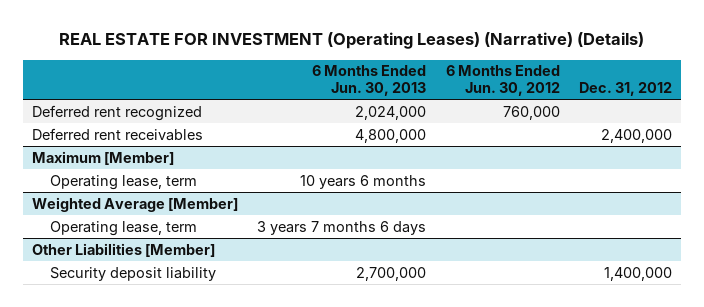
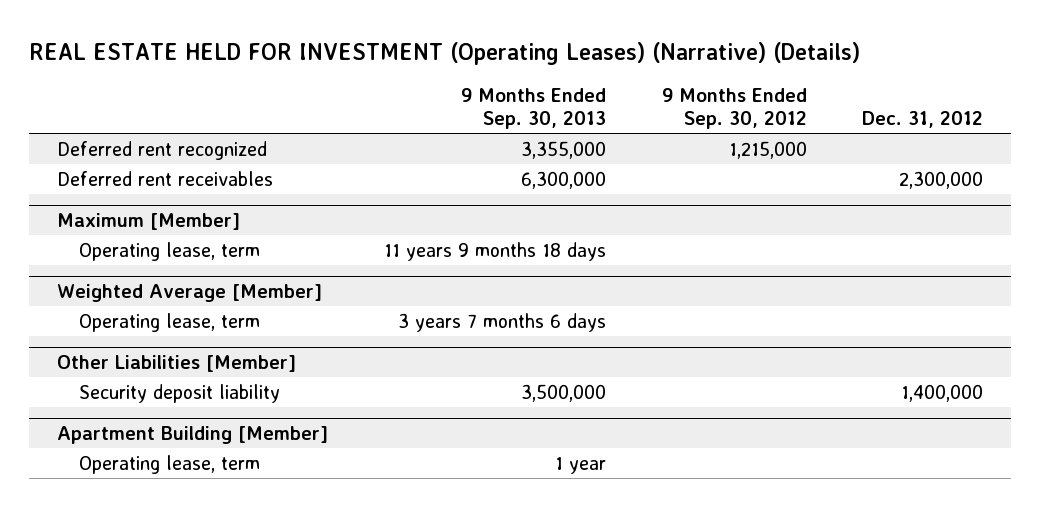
- REAL ESTATE FOR INVESTMENT (Operating Leases) (Narrative) (Details)
+ REAL ESTATE HELD FOR INVESTMENT (Operating Leases) (Narrative) (Details)
- | 6 Months Ended Jun. 30, 2013 | 6 Months Ended Jun. 30, 2012 | Dec. 31, 2012
+ | 9 Months Ended Sep. 30, 2013 | 9 Months Ended Sep. 30, 2012 | Dec. 31, 2012
- Deferred rent receivables | 4,800,000 | | 2,400,000
+ Deferred rent receivables | 6,300,000 | | 2,300,000
+ Apartment Building [Member]
+ Operating lease, term | 1 year | |

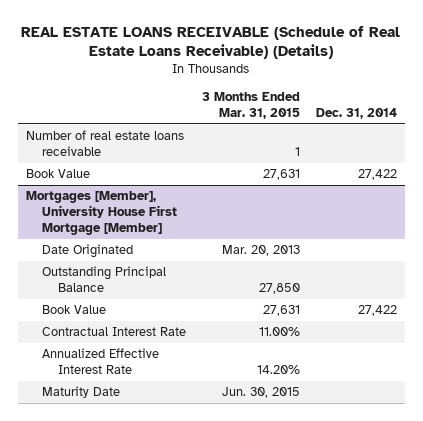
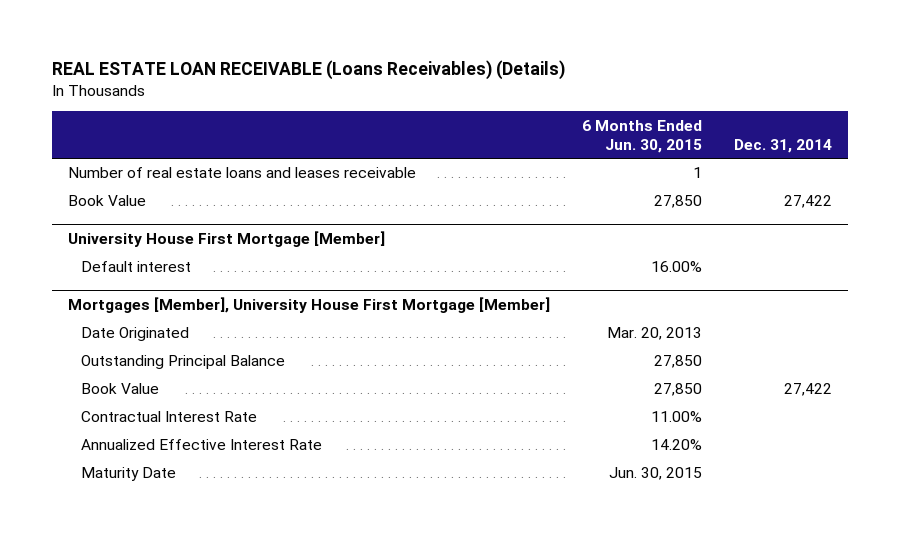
- REAL ESTATE LOANS RECEIVABLE (Schedule of Real Estate Loans Receivable) (Details)
+ REAL ESTATE LOAN RECEIVABLE (Loans Receivables) (Details)
- | 3 Months Ended Mar. 31, 2015 | Dec. 31, 2014
+ | 6 Months Ended Jun. 30, 2015 | Dec. 31, 2014
- Number of real estate loans receivable | 1 |
+ Number of real estate loans and leases receivable | 1 |
+ University House First Mortgage [Member]
+ Default interest | 16.00% |

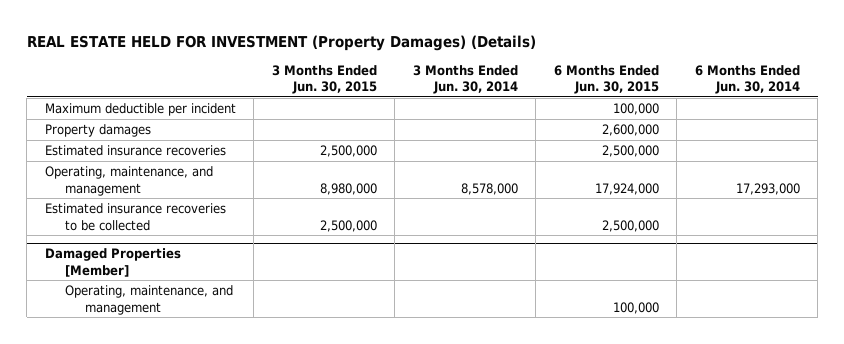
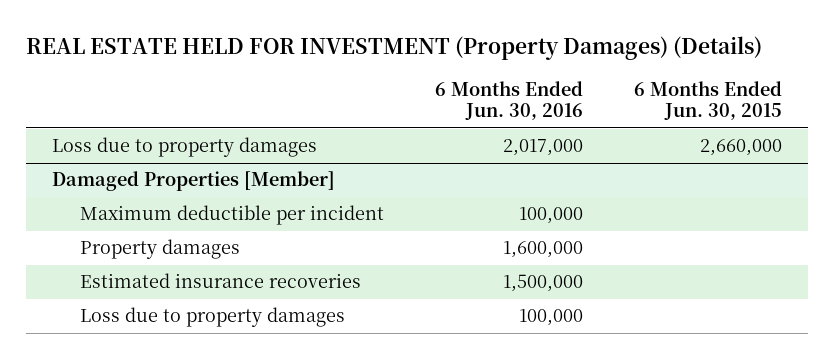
- | 3 Months Ended Jun. 30, 2015 | 3 Months Ended Jun. 30, 2014 | 6 Months Ended Jun. 30, 2015 | 6 Months Ended Jun. 30, 2014
+ | 6 Months Ended Jun. 30, 2016 | 6 Months Ended Jun. 30, 2015
- Maximum deductible per incident | | | 100,000 |
- Property damages | | | 2,600,000 |
- Estimated insurance recoveries | 2,500,000 | | 2,500,000 |
- Operating, maintenance, and management | 8,980,000 | 8,578,000 | 17,924,000 | 17,293,000
- Estimated insurance recoveries to be collected | 2,500,000 | | 2,500,000 |
+ Loss due to property damages | 2,017,000 | 2,660,000
@ Damaged Properties [Member]
- Operating, maintenance, and management | | | 100,000 |
+ Maximum deductible per incident | 100,000 |
+ Property damages | 1,600,000 |
+ Estimated insurance recoveries | 1,500,000 |
+ Loss due to property damages | 100,000 |

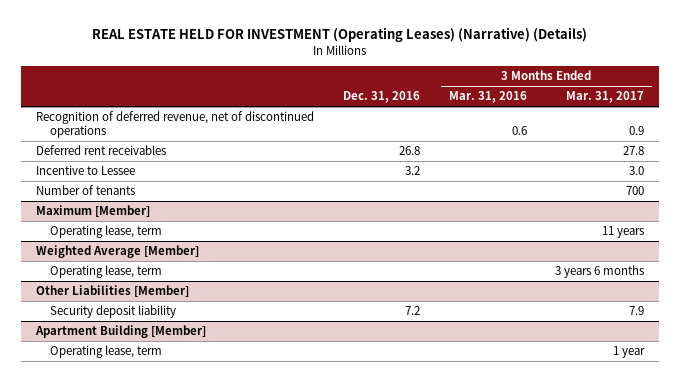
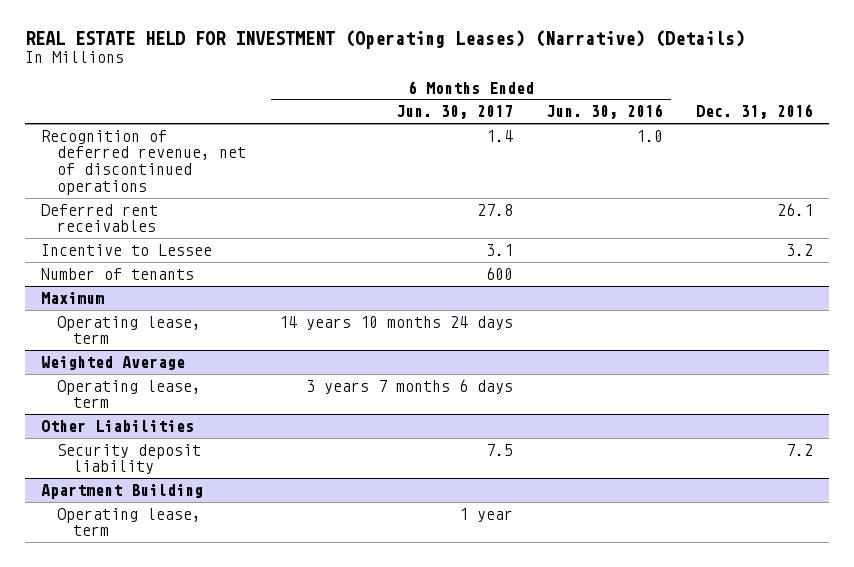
- | Dec. 31, 2016 | 3 Months Ended Mar. 31, 2016 | 3 Months Ended Mar. 31, 2017
+ | 6 Months Ended Jun. 30, 2017 | 6 Months Ended Jun. 30, 2016 | Dec. 31, 2016
- Deferred rent receivables | 26.8 | | 27.8
+ Deferred rent receivables | 27.8 | | 26.1
- Maximum [Member]
+ Maximum
- Weighted Average [Member]
+ Weighted Average
- Other Liabilities [Member]
+ Other Liabilities
- Apartment Building [Member]
+ Apartment Building

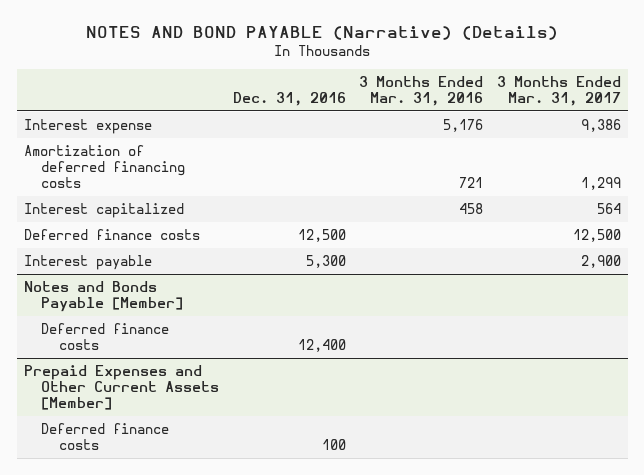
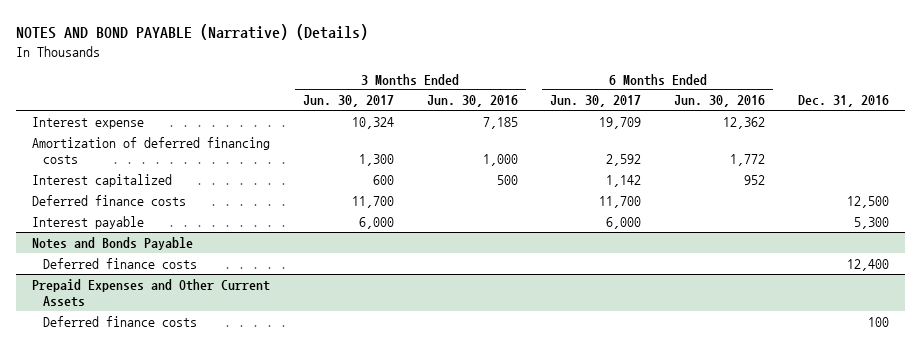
- | Dec. 31, 2016 | 3 Months Ended Mar. 31, 2016 | 3 Months Ended Mar. 31, 2017
+ | 3 Months Ended Jun. 30, 2017 | 3 Months Ended Jun. 30, 2016 | 6 Months Ended Jun. 30, 2017 | 6 Months Ended Jun. 30, 2016 | Dec. 31, 2016
- Notes and Bonds Payable [Member]
+ Notes and Bonds Payable
- Prepaid Expenses and Other Current Assets [Member]
+ Prepaid Expenses and Other Current Assets

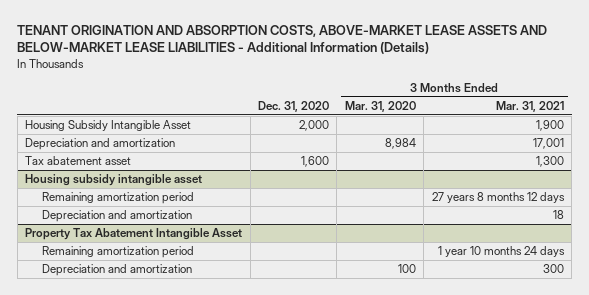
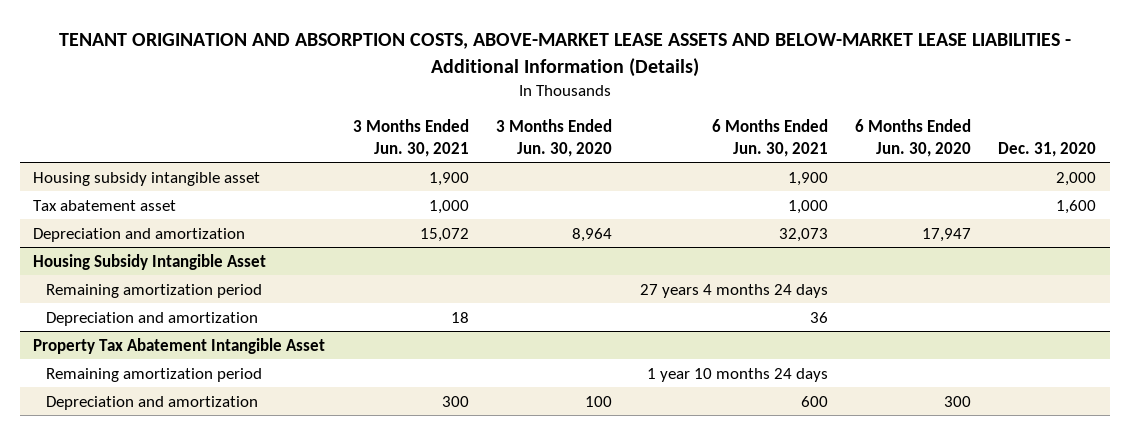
- | Dec. 31, 2020 | 3 Months Ended Mar. 31, 2020 | 3 Months Ended Mar. 31, 2021
+ | 3 Months Ended Jun. 30, 2021 | 3 Months Ended Jun. 30, 2020 | 6 Months Ended Jun. 30, 2021 | 6 Months Ended Jun. 30, 2020 | Dec. 31, 2020
- Housing Subsidy Intangible Asset | 2,000 | | 1,900
+ Housing subsidy intangible asset | 1,900 | | 1,900 | | 2,000
- Housing subsidy intangible asset
moved down: Depreciation and amortization | 15,072 | 8,964 | 32,073 | 17,947 |
+ Housing Subsidy Intangible Asset

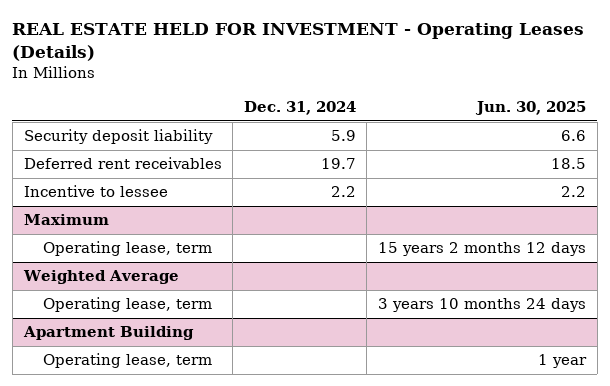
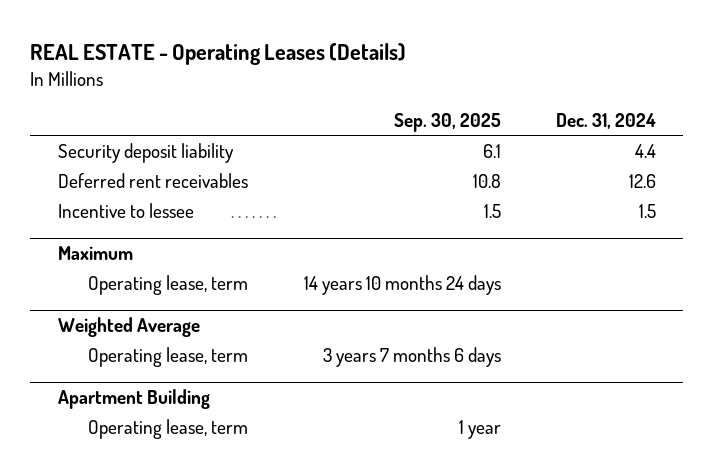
- REAL ESTATE HELD FOR INVESTMENT - Operating Leases (Details)
+ REAL ESTATE - Operating Leases (Details)
- | Dec. 31, 2024 | Jun. 30, 2025
+ | Sep. 30, 2025 | Dec. 31, 2024
- Security deposit liability | 5.9 | 6.6
- Deferred rent receivables | 19.7 | 18.5
- Incentive to lessee | 2.2 | 2.2
+ Security deposit liability | 6.1 | 4.4
+ Deferred rent receivables | 10.8 | 12.6
+ Incentive to lessee | 1.5 | 1.5

